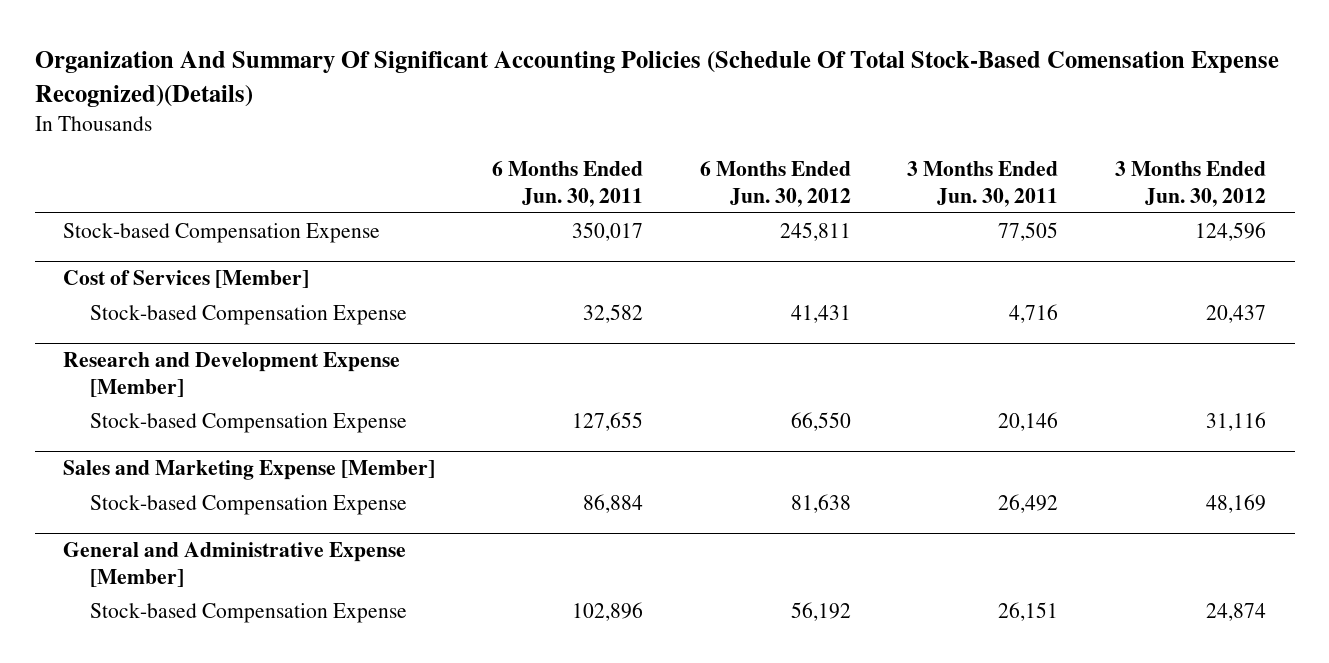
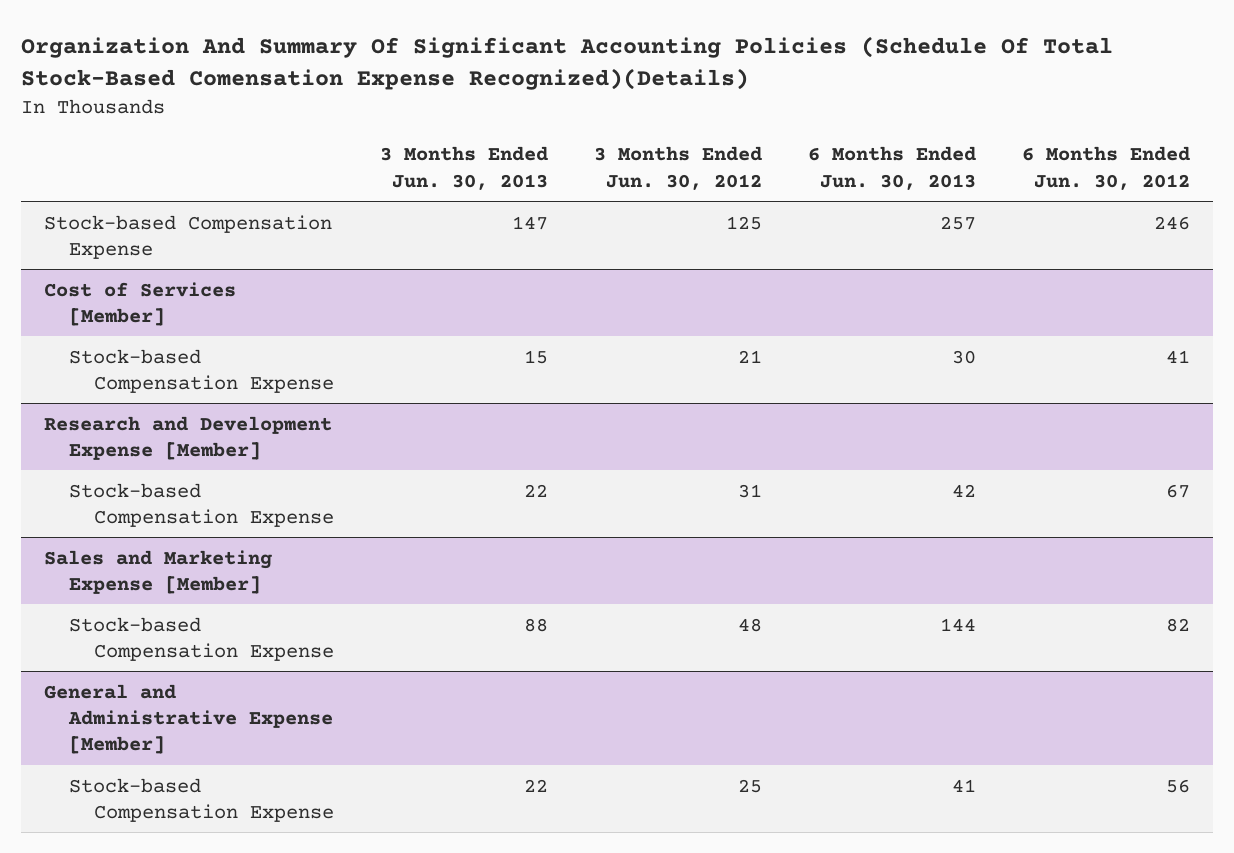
- | 6 Months Ended Jun. 30, 2011 | 6 Months Ended Jun. 30, 2012 | 3 Months Ended Jun. 30, 2011 | 3 Months Ended Jun. 30, 2012
+ | 3 Months Ended Jun. 30, 2013 | 3 Months Ended Jun. 30, 2012 | 6 Months Ended Jun. 30, 2013 | 6 Months Ended Jun. 30, 2012
- Stock-based Compensation Expense | 350,017 | 245,811 | 77,505 | 124,596
+ Stock-based Compensation Expense | 147 | 125 | 257 | 246
@ Cost of Services [Member]
- Stock-based Compensation Expense | 32,582 | 41,431 | 4,716 | 20,437
+ Stock-based Compensation Expense | 15 | 21 | 30 | 41
@ Research and Development Expense [Member]
- Stock-based Compensation Expense | 127,655 | 66,550 | 20,146 | 31,116
+ Stock-based Compensation Expense | 22 | 31 | 42 | 67
@ Sales and Marketing Expense [Member]
- Stock-based Compensation Expense | 86,884 | 81,638 | 26,492 | 48,169
+ Stock-based Compensation Expense | 88 | 48 | 144 | 82
@ General and Administrative Expense [Member]
- Stock-based Compensation Expense | 102,896 | 56,192 | 26,151 | 24,874
+ Stock-based Compensation Expense | 22 | 25 | 41 | 56

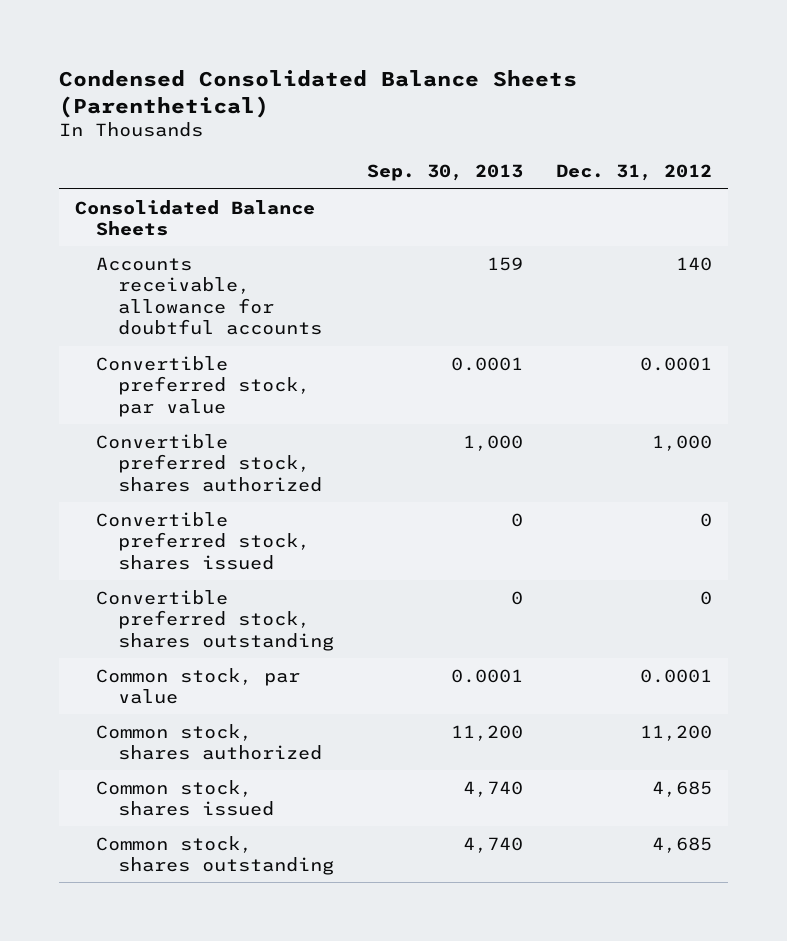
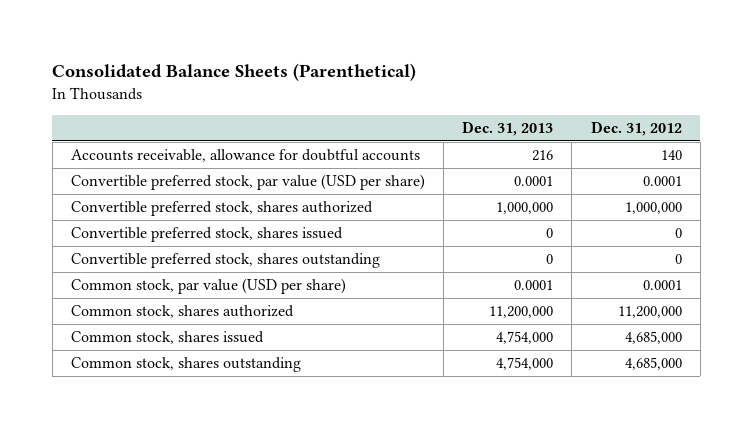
- Condensed Consolidated Balance Sheets (Parenthetical)
+ Consolidated Balance Sheets (Parenthetical)
- | Sep. 30, 2013 | Dec. 31, 2012
+ | Dec. 31, 2013 | Dec. 31, 2012
- Consolidated Balance Sheets
- Convertible preferred stock, par value | 0.0001 | 0.0001
- Convertible preferred stock, shares authorized | 1,000 | 1,000
+ Convertible preferred stock, par value (USD per share) | 0.0001 | 0.0001
+ Convertible preferred stock, shares authorized | 1,000,000 | 1,000,000
- Common stock, par value | 0.0001 | 0.0001
- Common stock, shares authorized | 11,200 | 11,200
- Common stock, shares issued | 4,740 | 4,685
- Common stock, shares outstanding | 4,740 | 4,685
+ Common stock, par value (USD per share) | 0.0001 | 0.0001
+ Common stock, shares authorized | 11,200,000 | 11,200,000
+ Common stock, shares issued | 4,754,000 | 4,685,000
+ Common stock, shares outstanding | 4,754,000 | 4,685,000

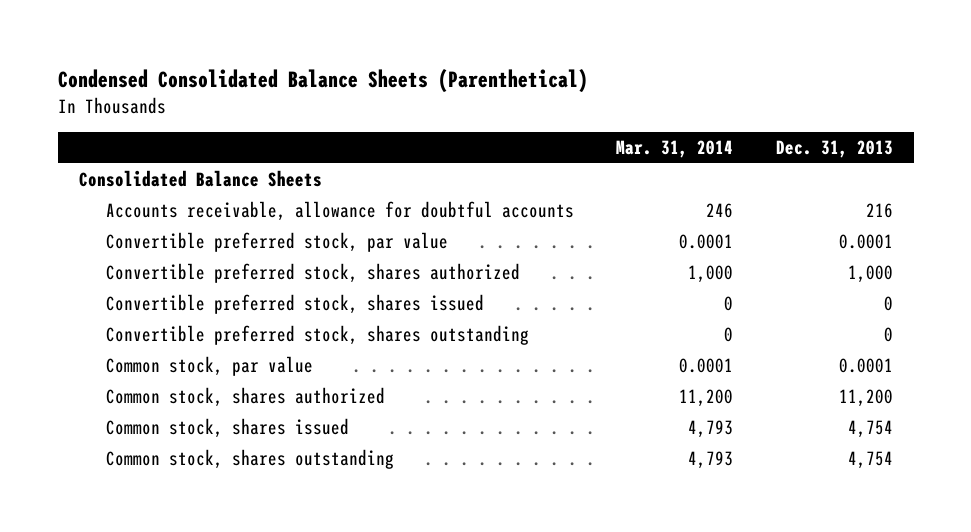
- Consolidated Balance Sheets (Parenthetical)
+ Condensed Consolidated Balance Sheets (Parenthetical)
- | Dec. 31, 2013 | Dec. 31, 2012
+ | Mar. 31, 2014 | Dec. 31, 2013
+ Consolidated Balance Sheets
- Convertible preferred stock, par value (USD per share) | 0.0001 | 0.0001
- Convertible preferred stock, shares authorized | 1,000,000 | 1,000,000
+ Convertible preferred stock, par value | 0.0001 | 0.0001
+ Convertible preferred stock, shares authorized | 1,000 | 1,000
- Common stock, par value (USD per share) | 0.0001 | 0.0001
- Common stock, shares authorized | 11,200,000 | 11,200,000
- Common stock, shares issued | 4,754,000 | 4,685,000
- Common stock, shares outstanding | 4,754,000 | 4,685,000
+ Common stock, par value | 0.0001 | 0.0001
+ Common stock, shares authorized | 11,200 | 11,200
+ Common stock, shares issued | 4,793 | 4,754
+ Common stock, shares outstanding | 4,793 | 4,754

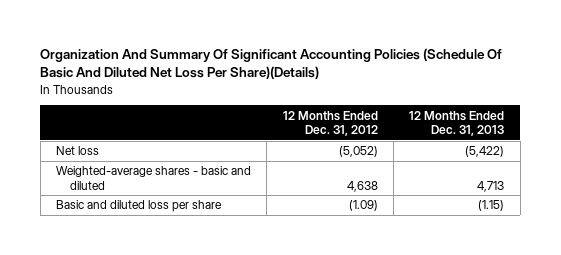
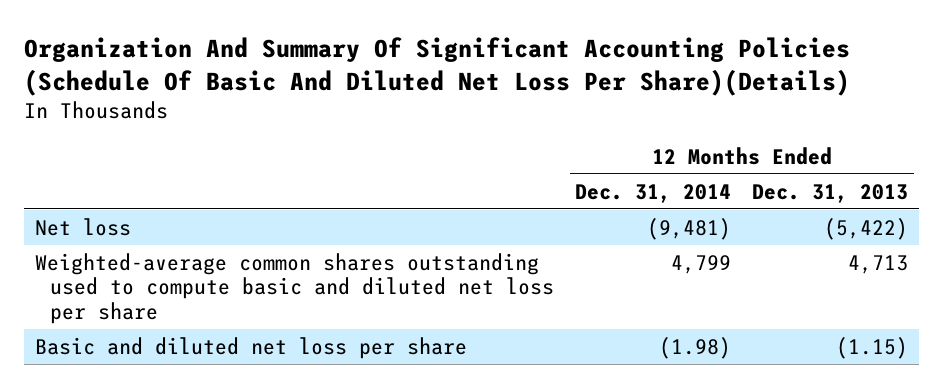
- | 12 Months Ended Dec. 31, 2012 | 12 Months Ended Dec. 31, 2013
+ | 12 Months Ended Dec. 31, 2014 | 12 Months Ended Dec. 31, 2013
- Weighted-average shares - basic and diluted | 4,638 | 4,713
- Basic and diluted loss per share | (1.09) | (1.15)
+ Weighted-average common shares outstanding used to compute basic and diluted net loss per share | 4,799 | 4,713
+ Basic and diluted net loss per share | (1.98) | (1.15)

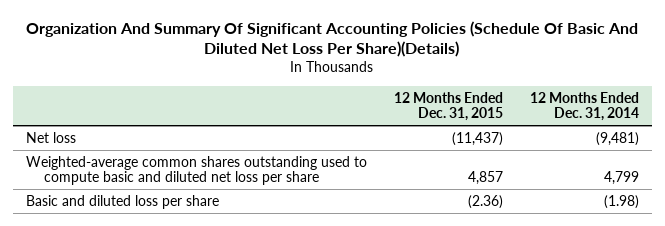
- | 12 Months Ended Dec. 31, 2014 | 12 Months Ended Dec. 31, 2013
+ | 12 Months Ended Dec. 31, 2015 | 12 Months Ended Dec. 31, 2014
- Basic and diluted net loss per share | (1.98) | (1.15)
+ Basic and diluted loss per share | (2.36) | (1.98)

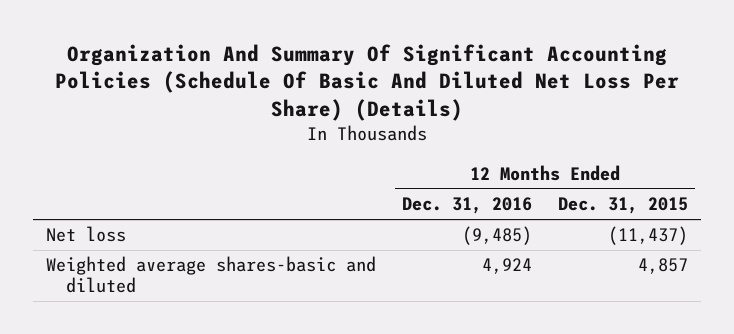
- Organization And Summary Of Significant Accounting Policies (Schedule Of Basic And Diluted Net Loss Per Share)(Details)
+ Organization And Summary Of Significant Accounting Policies (Schedule Of Basic And Diluted Net Loss Per Share) (Details)
- | 12 Months Ended Dec. 31, 2015 | 12 Months Ended Dec. 31, 2014
+ | 12 Months Ended Dec. 31, 2016 | 12 Months Ended Dec. 31, 2015
- Weighted-average common shares outstanding used to compute basic and diluted net loss per share | 4,857 | 4,799
- Basic and diluted loss per share | (2.36) | (1.98)
+ Weighted average shares-basic and diluted | 4,924 | 4,857

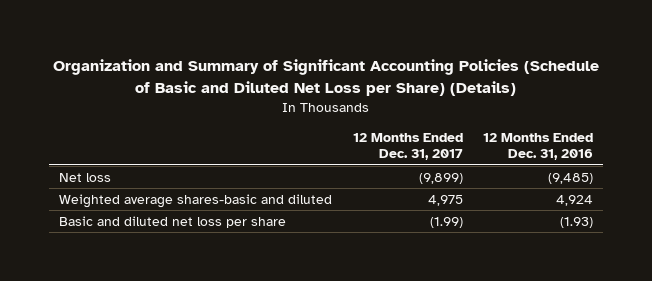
- Organization And Summary Of Significant Accounting Policies (Schedule Of Basic And Diluted Net Loss Per Share) (Details)
+ Organization and Summary of Significant Accounting Policies (Schedule of Basic and Diluted Net Loss per Share) (Details)
- | 12 Months Ended Dec. 31, 2016 | 12 Months Ended Dec. 31, 2015
+ | 12 Months Ended Dec. 31, 2017 | 12 Months Ended Dec. 31, 2016
+ Basic and diluted net loss per share | (1.99) | (1.93)

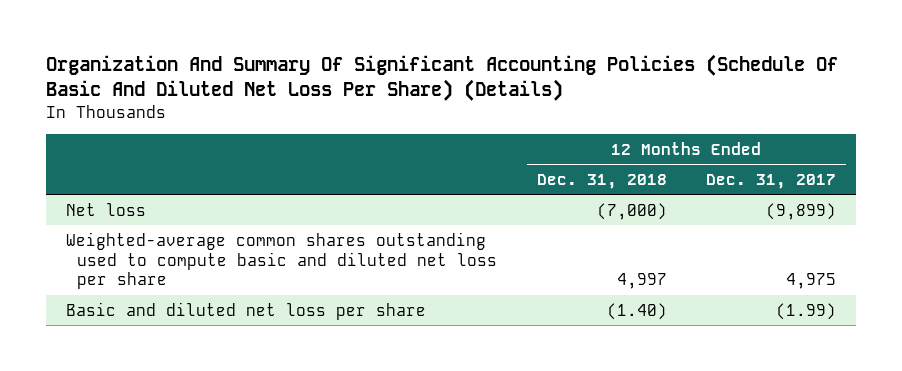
- Organization and Summary of Significant Accounting Policies (Schedule of Basic and Diluted Net Loss per Share) (Details)
+ Organization And Summary Of Significant Accounting Policies (Schedule Of Basic And Diluted Net Loss Per Share) (Details)
- | 12 Months Ended Dec. 31, 2017 | 12 Months Ended Dec. 31, 2016
+ | 12 Months Ended Dec. 31, 2018 | 12 Months Ended Dec. 31, 2017
- Weighted average shares-basic and diluted | 4,975 | 4,924
+ Weighted-average common shares outstanding used to compute basic and diluted net loss per share | 4,997 | 4,975

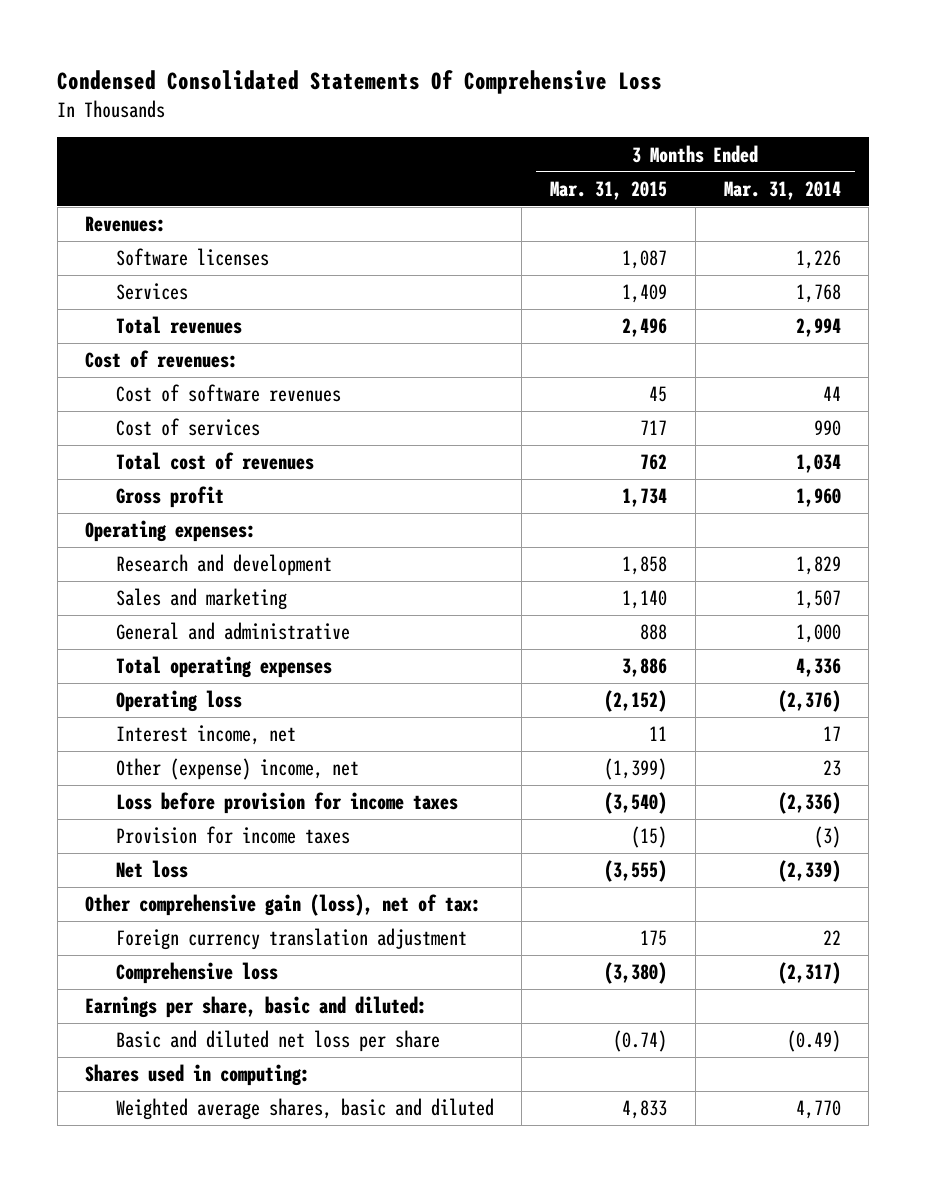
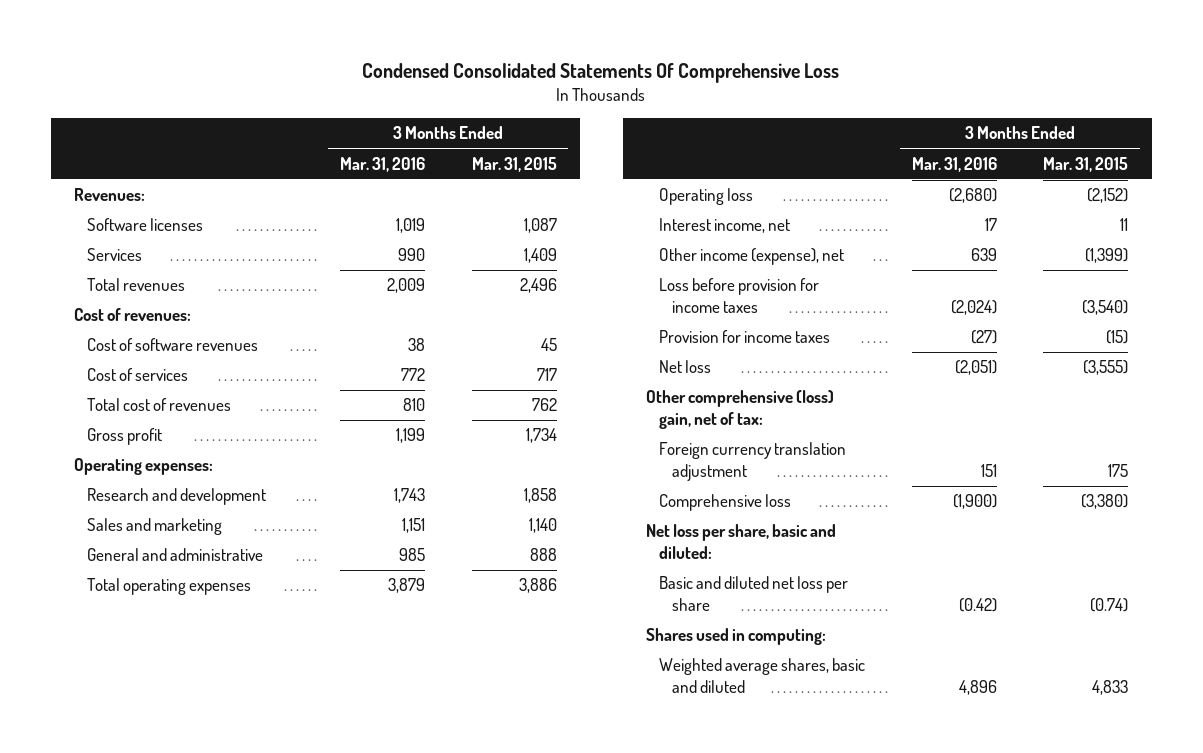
- | 3 Months Ended Mar. 31, 2015 | 3 Months Ended Mar. 31, 2014
+ | 3 Months Ended Mar. 31, 2016 | 3 Months Ended Mar. 31, 2015
- Other (expense) income, net | (1,399) | 23
+ Other income (expense), net | 639 | (1,399)
- Other comprehensive gain (loss), net of tax:
+ Other comprehensive (loss) gain, net of tax:
- Earnings per share, basic and diluted:
+ Net loss per share, basic and diluted:

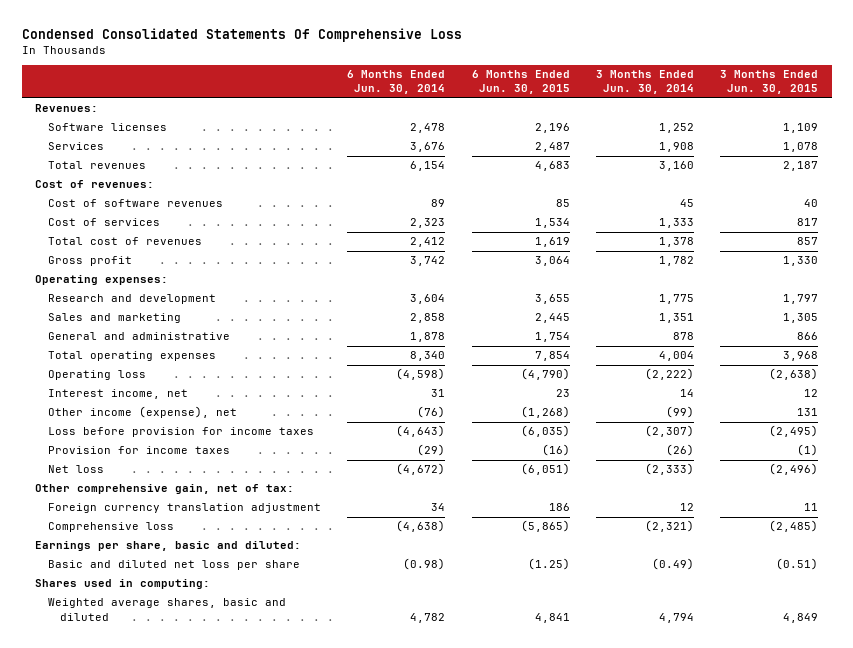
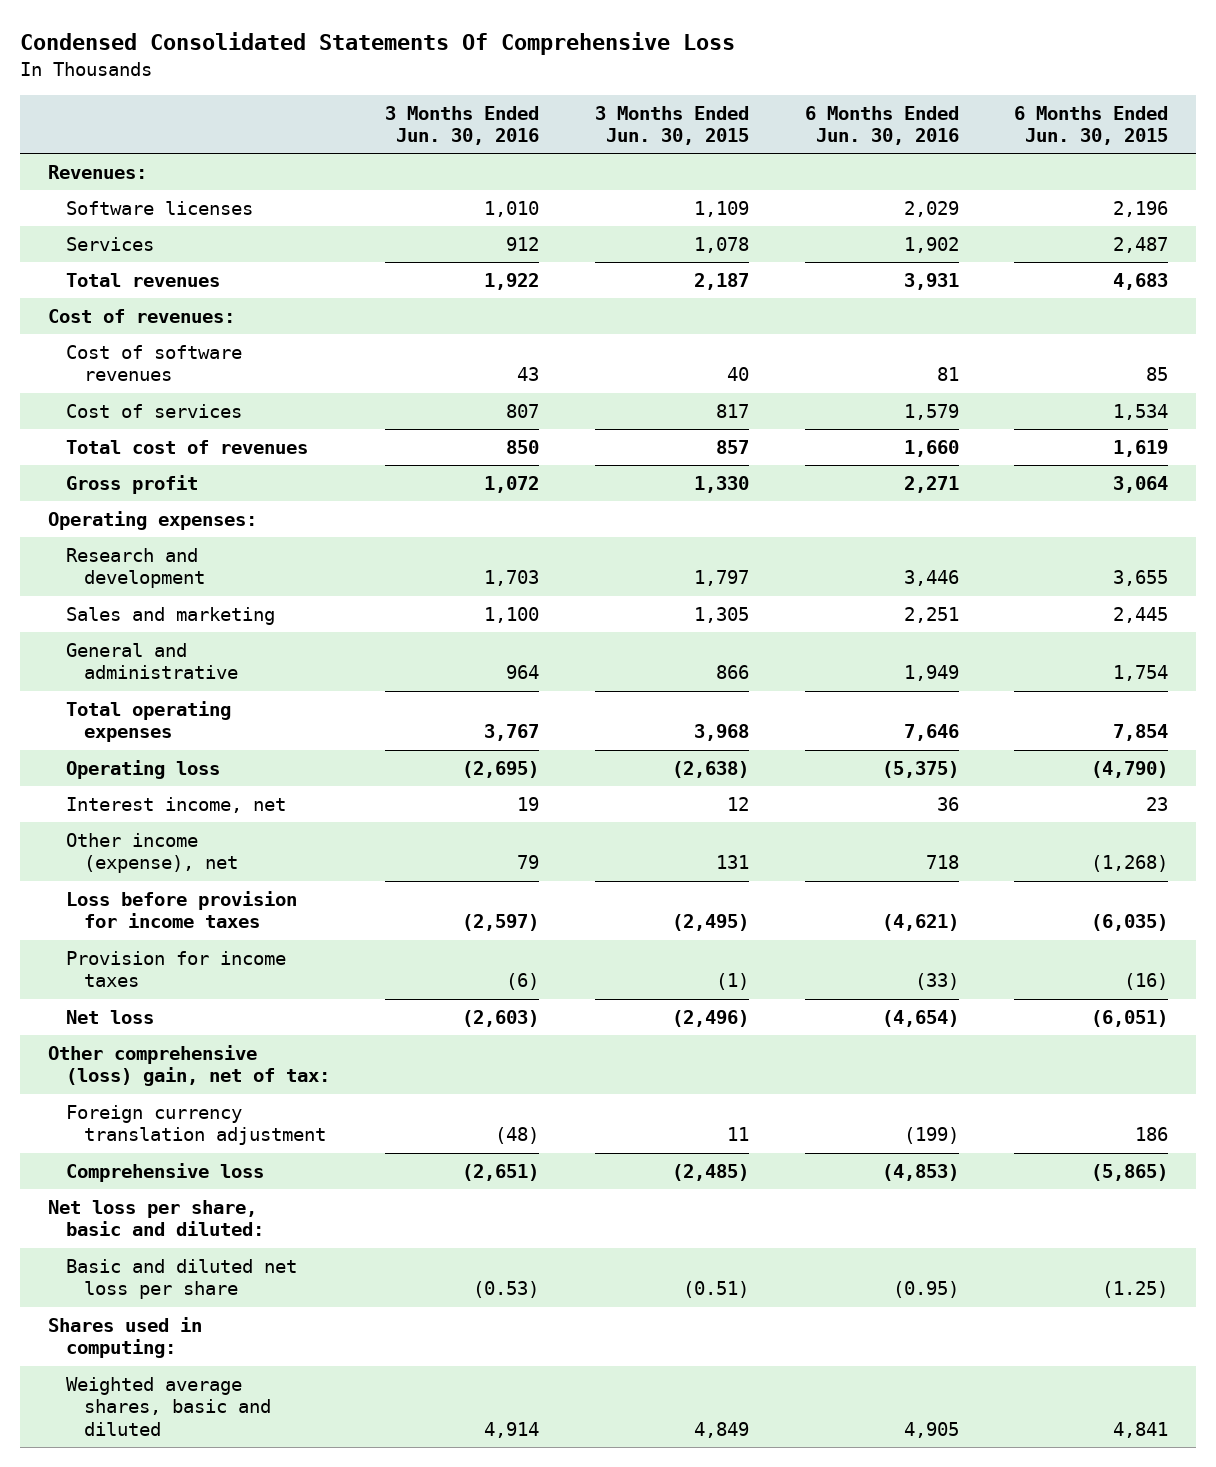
- | 6 Months Ended Jun. 30, 2014 | 6 Months Ended Jun. 30, 2015 | 3 Months Ended Jun. 30, 2014 | 3 Months Ended Jun. 30, 2015
+ | 3 Months Ended Jun. 30, 2016 | 3 Months Ended Jun. 30, 2015 | 6 Months Ended Jun. 30, 2016 | 6 Months Ended Jun. 30, 2015
- Other comprehensive gain, net of tax:
+ Other comprehensive (loss) gain, net of tax:
- Earnings per share, basic and diluted:
+ Net loss per share, basic and diluted:

